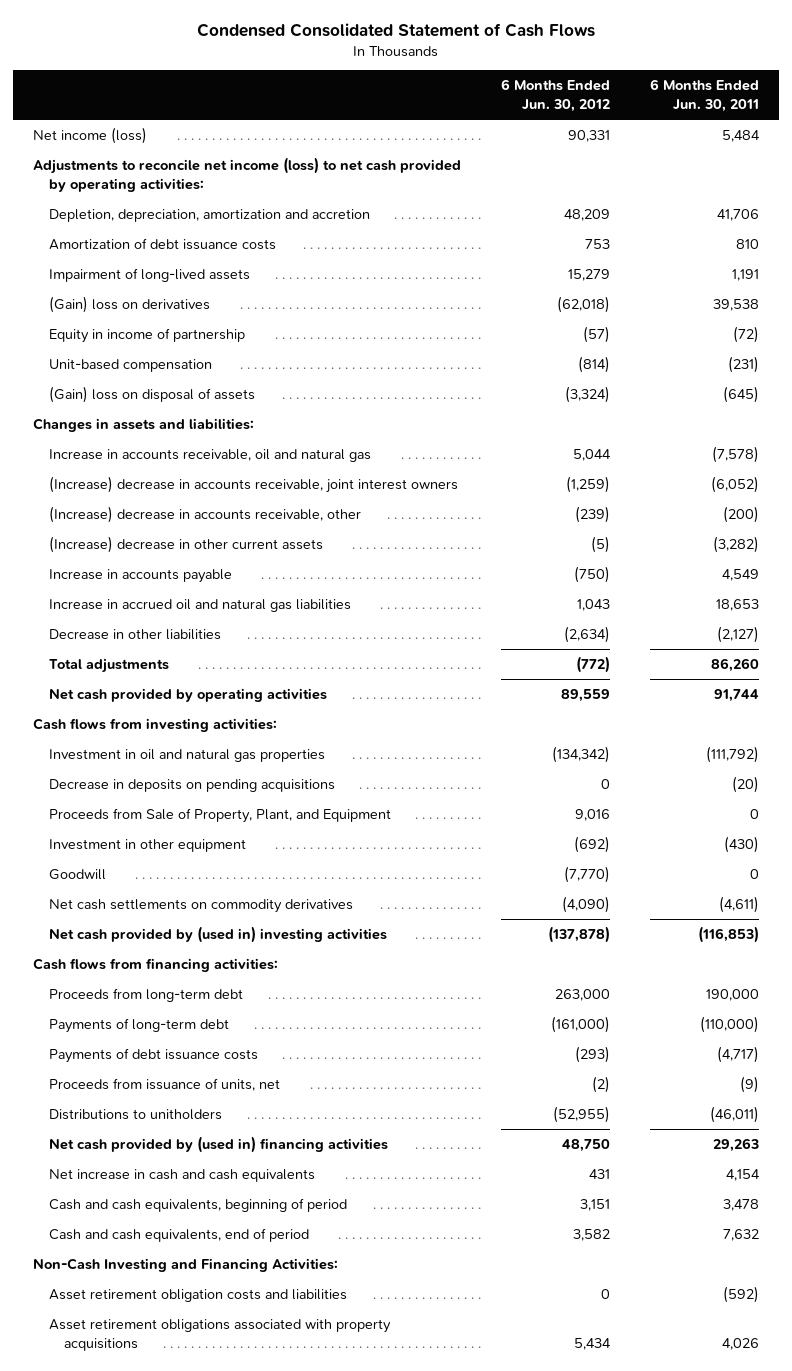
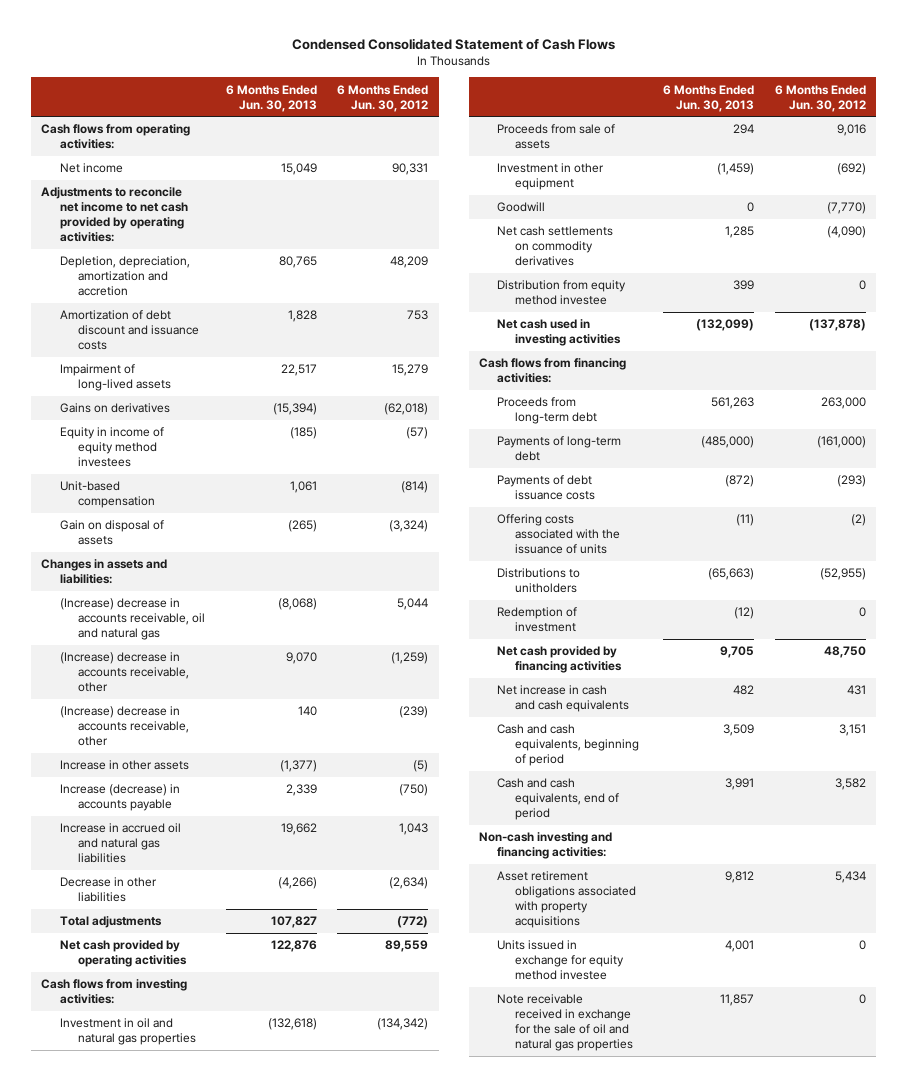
- | 6 Months Ended Jun. 30, 2012 | 6 Months Ended Jun. 30, 2011
+ | 6 Months Ended Jun. 30, 2013 | 6 Months Ended Jun. 30, 2012
- Net income (loss) | 90,331 | 5,484
- Adjustments to reconcile net income (loss) to net cash provided by operating activities:
+ Cash flows from operating activities:
+ Net income | 15,049 | 90,331
+ Adjustments to reconcile net income to net cash provided by operating activities:
- Amortization of debt issuance costs | 753 | 810
+ Amortization of debt discount and issuance costs | 1,828 | 753
- (Gain) loss on derivatives | (62,018) | 39,538
- Equity in income of partnership | (57) | (72)
+ Gains on derivatives | (15,394) | (62,018)
+ Equity in income of equity method investees | (185) | (57)
- (Gain) loss on disposal of assets | (3,324) | (645)
+ Gain on disposal of assets | (265) | (3,324)
- Increase in accounts receivable, oil and natural gas | 5,044 | (7,578)
- (Increase) decrease in accounts receivable, joint interest owners | (1,259) | (6,052)
+ (Increase) decrease in accounts receivable, oil and natural gas | (8,068) | 5,044
+ (Increase) decrease in accounts receivable, other | 9,070 | (1,259)
- (Increase) decrease in other current assets | (5) | (3,282)
- Increase in accounts payable | (750) | 4,549
+ Increase in other assets | (1,377) | (5)
+ Increase (decrease) in accounts payable | 2,339 | (750)
- Decrease in deposits on pending acquisitions | 0 | (20)
- Proceeds from Sale of Property, Plant, and Equipment | 9,016 | 0
+ Proceeds from sale of assets | 294 | 9,016
- Net cash provided by (used in) investing activities | (137,878) | (116,853)
+ Distribution from equity method investee | 399 | 0
+ Net cash used in investing activities | (132,099) | (137,878)
- Proceeds from issuance of units, net | (2) | (9)
+ Offering costs associated with the issuance of units | (11) | (2)
- Net cash provided by (used in) financing activities | 48,750 | 29,263
+ Redemption of investment | (12) | 0
+ Net cash provided by financing activities | 9,705 | 48,750
- Non-Cash Investing and Financing Activities:
- Asset retirement obligation costs and liabilities | 0 | (592)
+ Non-cash investing and financing activities:
+ Units issued in exchange for equity method investee | 4,001 | 0
+ Note receivable received in exchange for the sale of oil and natural gas properties | 11,857 | 0

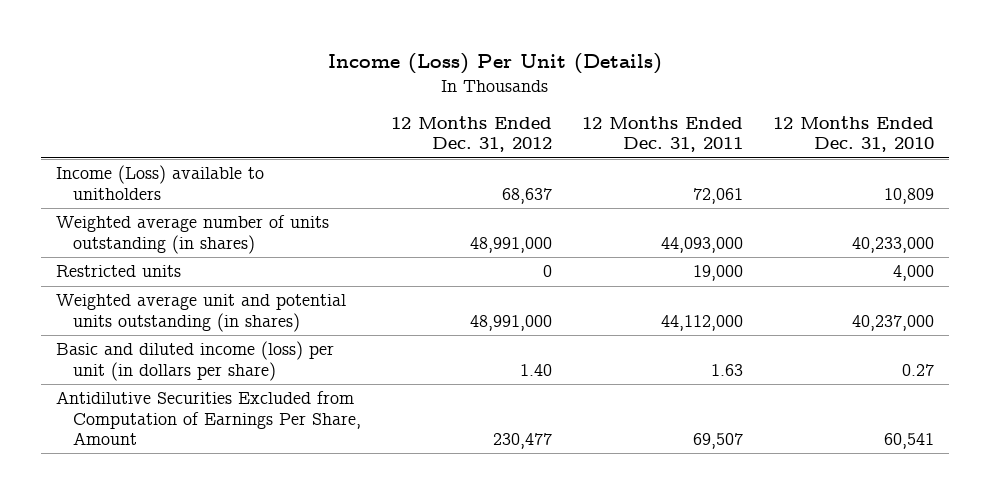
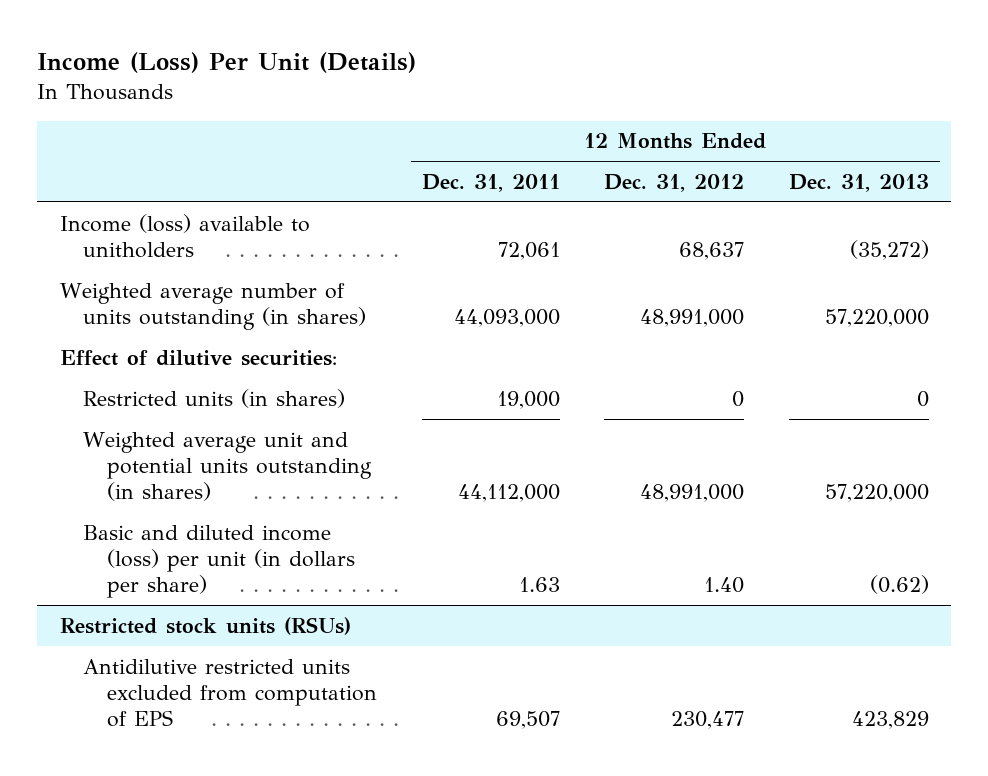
- | 12 Months Ended Dec. 31, 2012 | 12 Months Ended Dec. 31, 2011 | 12 Months Ended Dec. 31, 2010
+ | 12 Months Ended Dec. 31, 2011 | 12 Months Ended Dec. 31, 2012 | 12 Months Ended Dec. 31, 2013
- Income (Loss) available to unitholders | 68,637 | 72,061 | 10,809
+ Income (loss) available to unitholders | 72,061 | 68,637 | (35,272)
- Restricted units | 0 | 19,000 | 4,000
+ Effect of dilutive securities:
+ Restricted units (in shares) | 19,000 | 0 | 0
- Antidilutive Securities Excluded from Computation of Earnings Per Share, Amount | 230,477 | 69,507 | 60,541
+ Restricted stock units (RSUs)
+ Antidilutive restricted units excluded from computation of EPS | 69,507 | 230,477 | 423,829

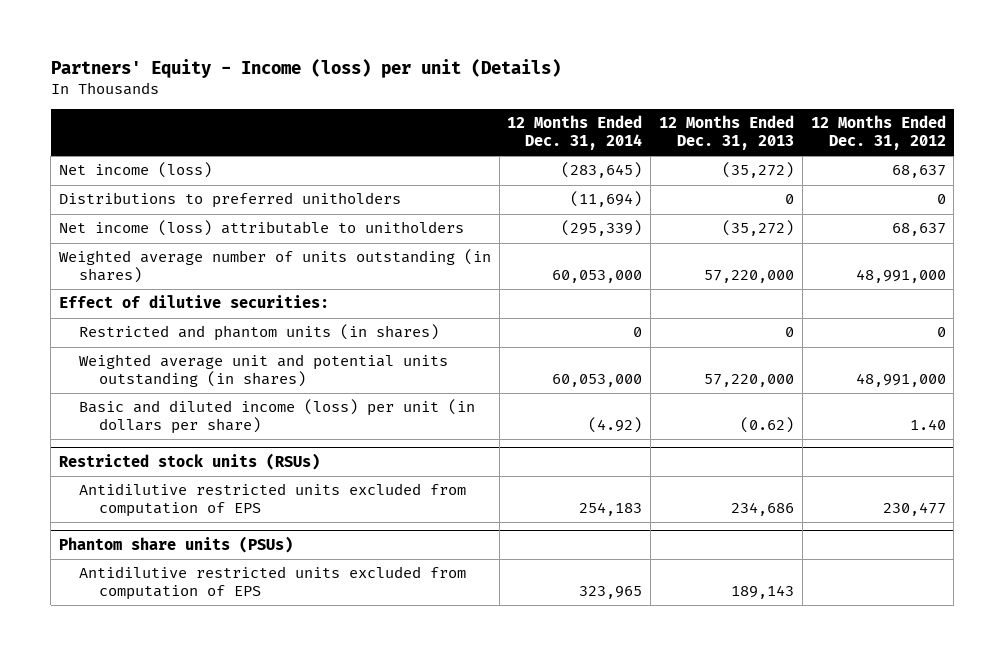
- Income (Loss) Per Unit (Details)
+ Partners' Equity - Income (loss) per unit (Details)
- | 12 Months Ended Dec. 31, 2011 | 12 Months Ended Dec. 31, 2012 | 12 Months Ended Dec. 31, 2013
+ | 12 Months Ended Dec. 31, 2014 | 12 Months Ended Dec. 31, 2013 | 12 Months Ended Dec. 31, 2012
- Income (loss) available to unitholders | 72,061 | 68,637 | (35,272)
+ Net income (loss) | (283,645) | (35,272) | 68,637
+ Distributions to preferred unitholders | (11,694) | 0 | 0
+ Net income (loss) attributable to unitholders | (295,339) | (35,272) | 68,637
- Restricted units (in shares) | 19,000 | 0 | 0
+ Restricted and phantom units (in shares) | 0 | 0 | 0
@ Restricted stock units (RSUs)
- Antidilutive restricted units excluded from computation of EPS | 69,507 | 230,477 | 423,829
+ Antidilutive restricted units excluded from computation of EPS | 254,183 | 234,686 | 230,477
+ Phantom share units (PSUs)
+ Antidilutive restricted units excluded from computation of EPS | 323,965 | 189,143 |

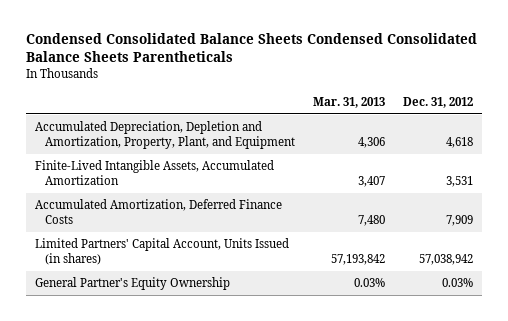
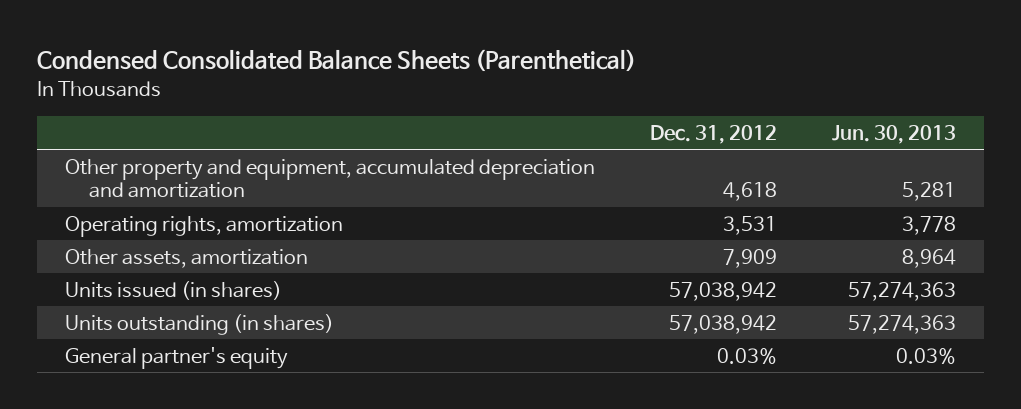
- Condensed Consolidated Balance Sheets Condensed Consolidated Balance Sheets Parentheticals
+ Condensed Consolidated Balance Sheets (Parenthetical)
- | Mar. 31, 2013 | Dec. 31, 2012
+ | Dec. 31, 2012 | Jun. 30, 2013
- Accumulated Depreciation, Depletion and Amortization, Property, Plant, and Equipment | 4,306 | 4,618
- Finite-Lived Intangible Assets, Accumulated Amortization | 3,407 | 3,531
- Accumulated Amortization, Deferred Finance Costs | 7,480 | 7,909
- Limited Partners' Capital Account, Units Issued (in shares) | 57,193,842 | 57,038,942
- General Partner's Equity Ownership | 0.03% | 0.03%
+ Other property and equipment, accumulated depreciation and amortization | 4,618 | 5,281
+ Operating rights, amortization | 3,531 | 3,778
+ Other assets, amortization | 7,909 | 8,964
+ Units issued (in shares) | 57,038,942 | 57,274,363
+ Units outstanding (in shares) | 57,038,942 | 57,274,363
+ General partner's equity | 0.03% | 0.03%

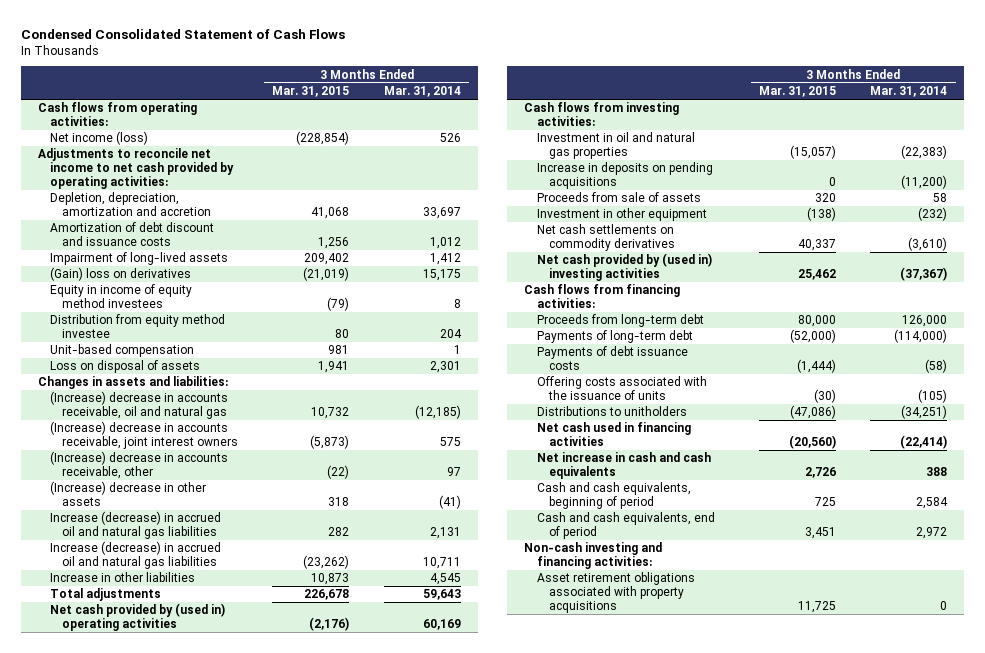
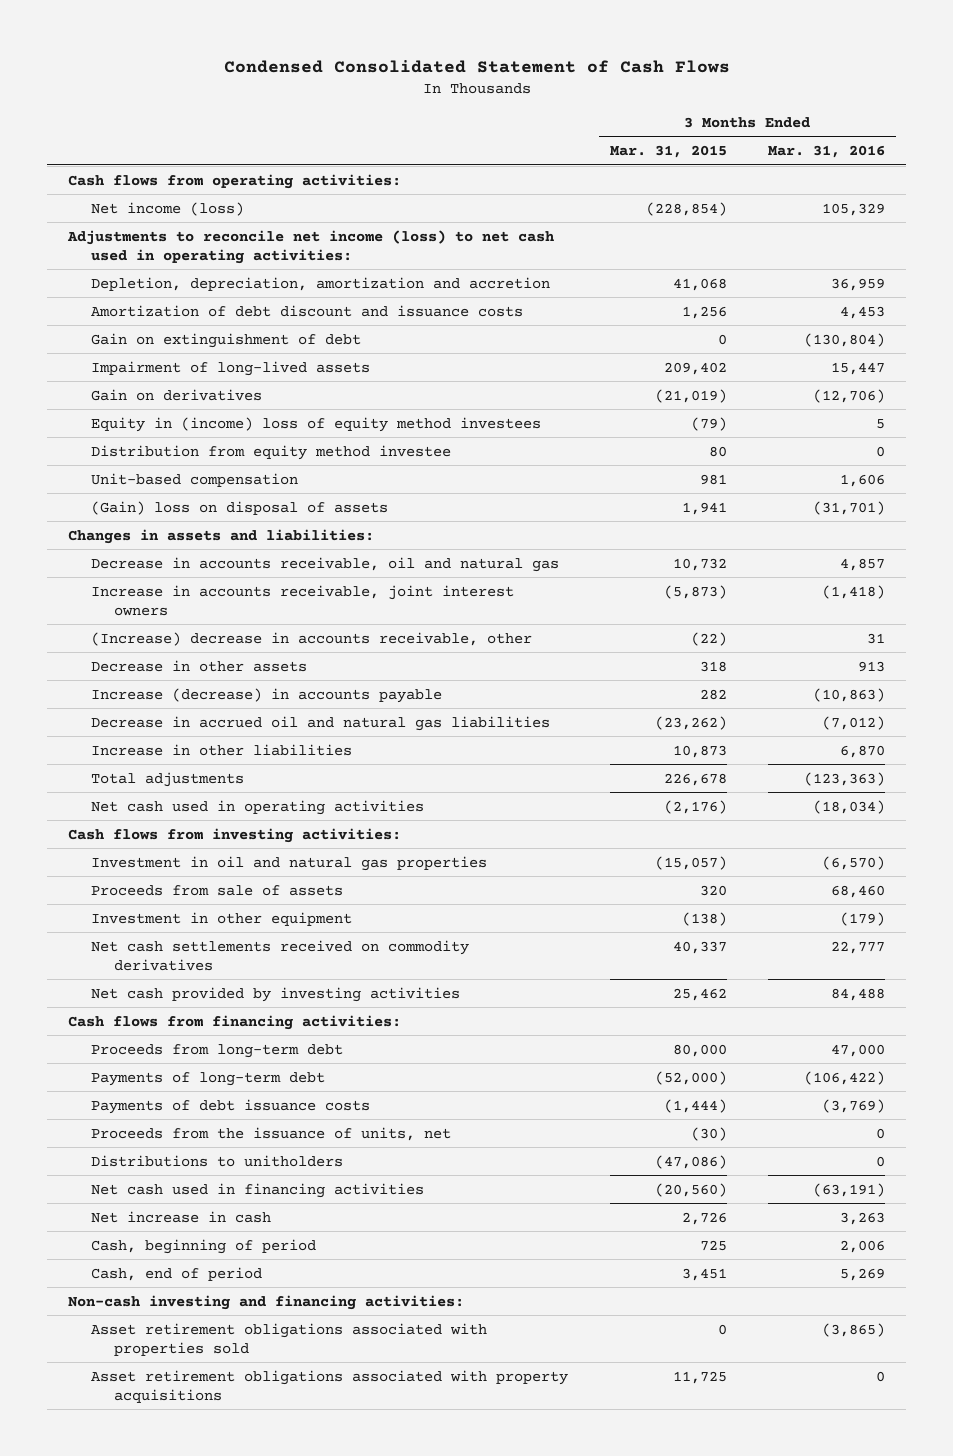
- | 3 Months Ended Mar. 31, 2015 | 3 Months Ended Mar. 31, 2014
+ | 3 Months Ended Mar. 31, 2015 | 3 Months Ended Mar. 31, 2016
- Adjustments to reconcile net income to net cash provided by operating activities:
+ Adjustments to reconcile net income (loss) to net cash used in operating activities:
+ Gain on extinguishment of debt | 0 | (130,804)
- (Gain) loss on derivatives | (21,019) | 15,175
- Equity in income of equity method investees | (79) | 8
+ Gain on derivatives | (21,019) | (12,706)
+ Equity in (income) loss of equity method investees | (79) | 5
- Loss on disposal of assets | 1,941 | 2,301
+ (Gain) loss on disposal of assets | 1,941 | (31,701)
- (Increase) decrease in accounts receivable, oil and natural gas | 10,732 | (12,185)
- (Increase) decrease in accounts receivable, joint interest owners | (5,873) | 575
+ Decrease in accounts receivable, oil and natural gas | 10,732 | 4,857
+ Increase in accounts receivable, joint interest owners | (5,873) | (1,418)
- (Increase) decrease in other assets | 318 | (41)
- Increase (decrease) in accrued oil and natural gas liabilities | 282 | 2,131
- Increase (decrease) in accrued oil and natural gas liabilities | (23,262) | 10,711
+ Decrease in other assets | 318 | 913
+ Increase (decrease) in accounts payable | 282 | (10,863)
+ Decrease in accrued oil and natural gas liabilities | (23,262) | (7,012)
- Net cash provided by (used in) operating activities | (2,176) | 60,169
+ Net cash used in operating activities | (2,176) | (18,034)
- Increase in deposits on pending acquisitions | 0 | (11,200)
- Net cash settlements on commodity derivatives | 40,337 | (3,610)
- Net cash provided by (used in) investing activities | 25,462 | (37,367)
+ Net cash settlements received on commodity derivatives | 40,337 | 22,777
+ Net cash provided by investing activities | 25,462 | 84,488
- Offering costs associated with the issuance of units | (30) | (105)
+ Proceeds from the issuance of units, net | (30) | 0
- Net increase in cash and cash equivalents | 2,726 | 388
- Cash and cash equivalents, beginning of period | 725 | 2,584
- Cash and cash equivalents, end of period | 3,451 | 2,972
+ Net increase in cash | 2,726 | 3,263
+ Cash, beginning of period | 725 | 2,006
+ Cash, end of period | 3,451 | 5,269
+ Asset retirement obligations associated with properties sold | 0 | (3,865)

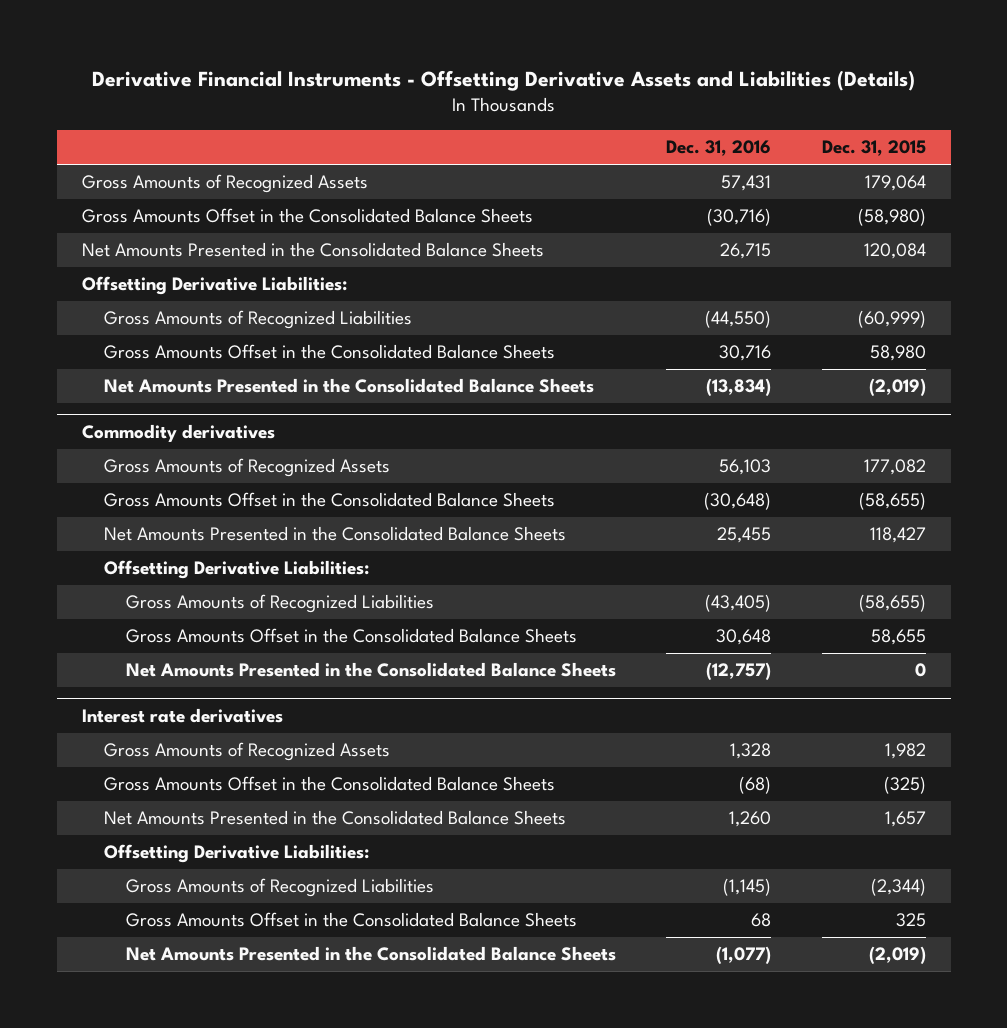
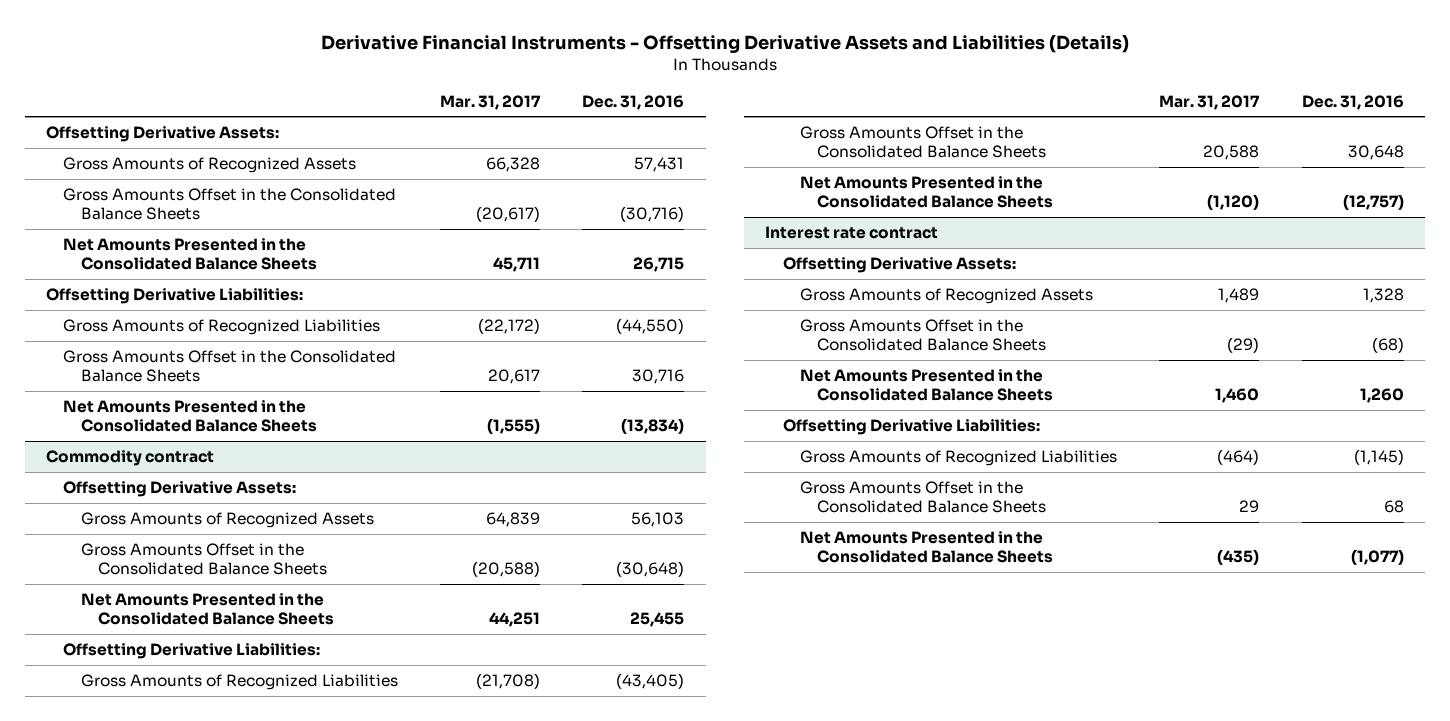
- | Dec. 31, 2016 | Dec. 31, 2015
+ | Mar. 31, 2017 | Dec. 31, 2016
+ Offsetting Derivative Assets:
- Commodity derivatives
+ Commodity contract
+ Offsetting Derivative Assets:
- Interest rate derivatives
+ Interest rate contract
+ Offsetting Derivative Assets:

